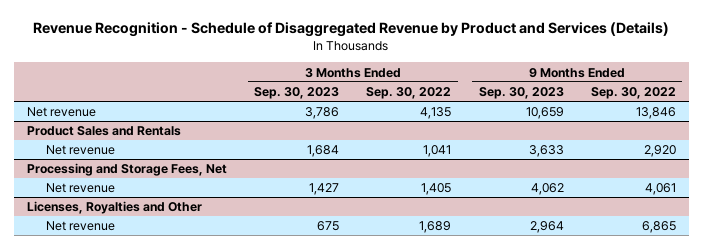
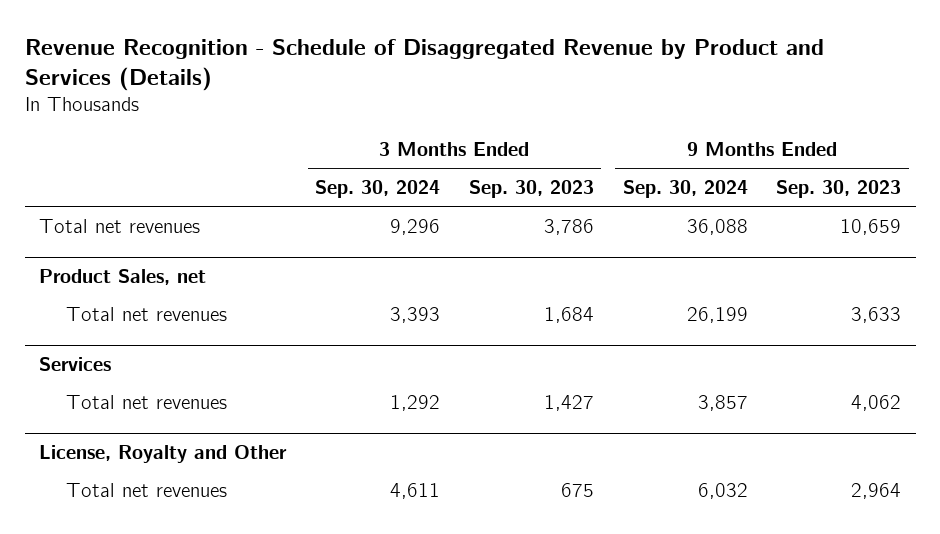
- | 3 Months Ended Sep. 30, 2023 | 3 Months Ended Sep. 30, 2022 | 9 Months Ended Sep. 30, 2023 | 9 Months Ended Sep. 30, 2022
+ | 3 Months Ended Sep. 30, 2024 | 3 Months Ended Sep. 30, 2023 | 9 Months Ended Sep. 30, 2024 | 9 Months Ended Sep. 30, 2023
- Net revenue | 3,786 | 4,135 | 10,659 | 13,846
- Product Sales and Rentals
- Net revenue | 1,684 | 1,041 | 3,633 | 2,920
- Processing and Storage Fees, Net
- Net revenue | 1,427 | 1,405 | 4,062 | 4,061
- Licenses, Royalties and Other
- Net revenue | 675 | 1,689 | 2,964 | 6,865
+ Total net revenues | 9,296 | 3,786 | 36,088 | 10,659
+ Product Sales, net
+ Total net revenues | 3,393 | 1,684 | 26,199 | 3,633
+ Services
+ Total net revenues | 1,292 | 1,427 | 3,857 | 4,062
+ License, Royalty and Other
+ Total net revenues | 4,611 | 675 | 6,032 | 2,964

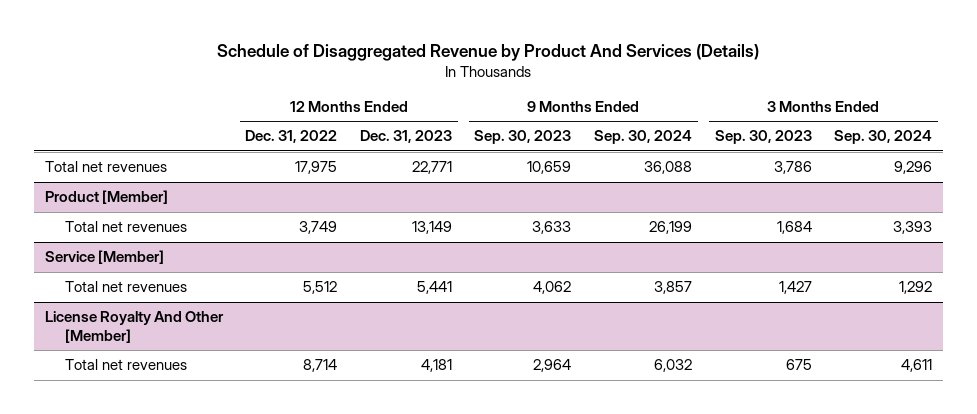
- Revenue Recognition - Schedule of Disaggregated Revenue by Product and Services (Details)
+ Schedule of Disaggregated Revenue by Product And Services (Details)
- | 3 Months Ended Sep. 30, 2024 | 3 Months Ended Sep. 30, 2023 | 9 Months Ended Sep. 30, 2024 | 9 Months Ended Sep. 30, 2023
+ | 12 Months Ended Dec. 31, 2022 | 12 Months Ended Dec. 31, 2023 | 9 Months Ended Sep. 30, 2023 | 9 Months Ended Sep. 30, 2024 | 3 Months Ended Sep. 30, 2023 | 3 Months Ended Sep. 30, 2024
- Product Sales, net
+ Product [Member]
- Services
+ Service [Member]
- License, Royalty and Other
+ License Royalty And Other [Member]

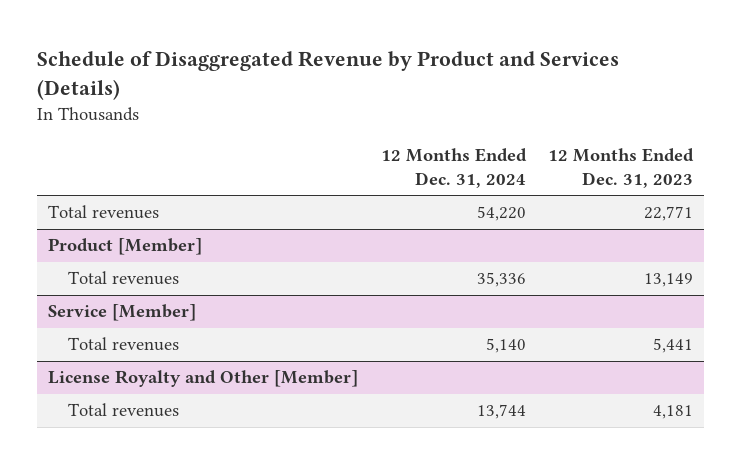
- Schedule of Disaggregated Revenue by Product And Services (Details)
+ Schedule of Disaggregated Revenue by Product and Services (Details)
- | 12 Months Ended Dec. 31, 2022 | 12 Months Ended Dec. 31, 2023 | 9 Months Ended Sep. 30, 2023 | 9 Months Ended Sep. 30, 2024 | 3 Months Ended Sep. 30, 2023 | 3 Months Ended Sep. 30, 2024
+ | 12 Months Ended Dec. 31, 2024 | 12 Months Ended Dec. 31, 2023
- Total net revenues | 17,975 | 22,771 | 10,659 | 36,088 | 3,786 | 9,296
+ Total revenues | 54,220 | 22,771
@ Product [Member]
- Total net revenues | 3,749 | 13,149 | 3,633 | 26,199 | 1,684 | 3,393
+ Total revenues | 35,336 | 13,149
@ Service [Member]
- Total net revenues | 5,512 | 5,441 | 4,062 | 3,857 | 1,427 | 1,292
- License Royalty And Other [Member]
- Total net revenues | 8,714 | 4,181 | 2,964 | 6,032 | 675 | 4,611
@ Service [Member]
+ Total revenues | 5,140 | 5,441
+ License Royalty and Other [Member]
+ Total revenues | 13,744 | 4,181

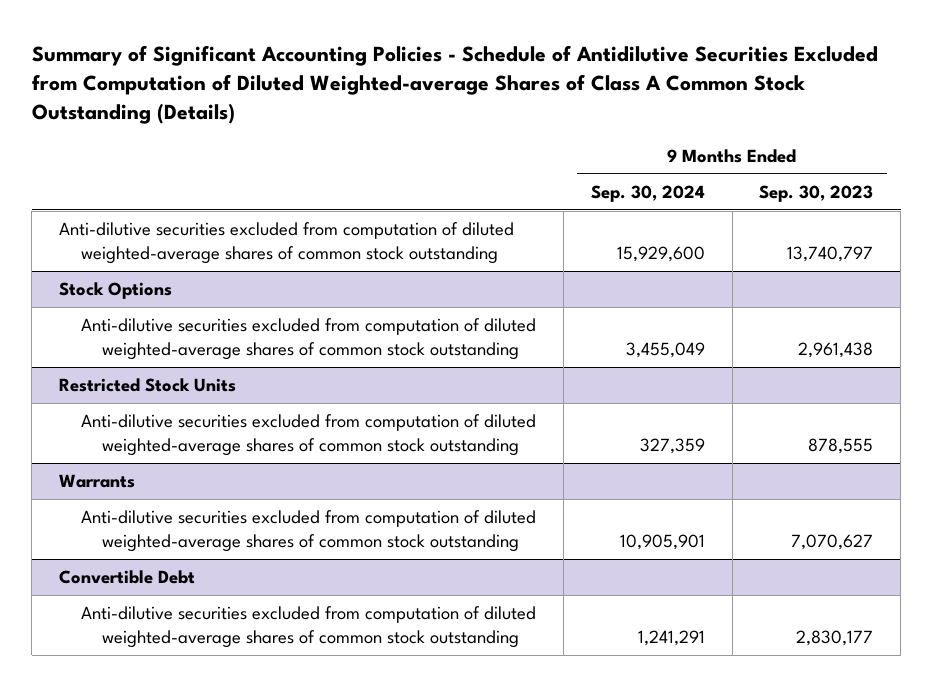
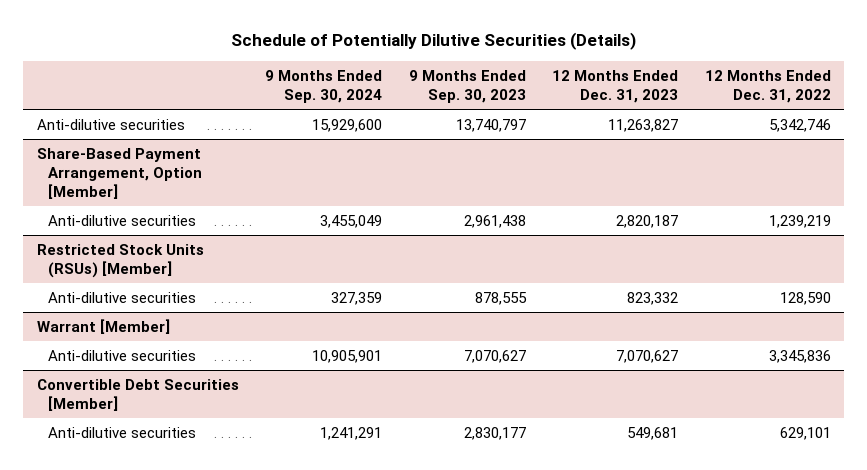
- Summary of Significant Accounting Policies - Schedule of Antidilutive Securities Excluded from Computation of Diluted Weighted-average Shares of Class A Common Stock Outstanding (Details)
+ Schedule of Potentially Dilutive Securities (Details)
- | 9 Months Ended Sep. 30, 2024 | 9 Months Ended Sep. 30, 2023
+ | 9 Months Ended Sep. 30, 2024 | 9 Months Ended Sep. 30, 2023 | 12 Months Ended Dec. 31, 2023 | 12 Months Ended Dec. 31, 2022
- Anti-dilutive securities excluded from computation of diluted weighted-average shares of common stock outstanding | 15,929,600 | 13,740,797
- Stock Options
- Anti-dilutive securities excluded from computation of diluted weighted-average shares of common stock outstanding | 3,455,049 | 2,961,438
- Restricted Stock Units
- Anti-dilutive securities excluded from computation of diluted weighted-average shares of common stock outstanding | 327,359 | 878,555
- Warrants
- Anti-dilutive securities excluded from computation of diluted weighted-average shares of common stock outstanding | 10,905,901 | 7,070,627
- Convertible Debt
- Anti-dilutive securities excluded from computation of diluted weighted-average shares of common stock outstanding | 1,241,291 | 2,830,177
+ Anti-dilutive securities | 15,929,600 | 13,740,797 | 11,263,827 | 5,342,746
+ Share-Based Payment Arrangement, Option [Member]
+ Anti-dilutive securities | 3,455,049 | 2,961,438 | 2,820,187 | 1,239,219
+ Restricted Stock Units (RSUs) [Member]
+ Anti-dilutive securities | 327,359 | 878,555 | 823,332 | 128,590
+ Warrant [Member]
+ Anti-dilutive securities | 10,905,901 | 7,070,627 | 7,070,627 | 3,345,836
+ Convertible Debt Securities [Member]
+ Anti-dilutive securities | 1,241,291 | 2,830,177 | 549,681 | 629,101

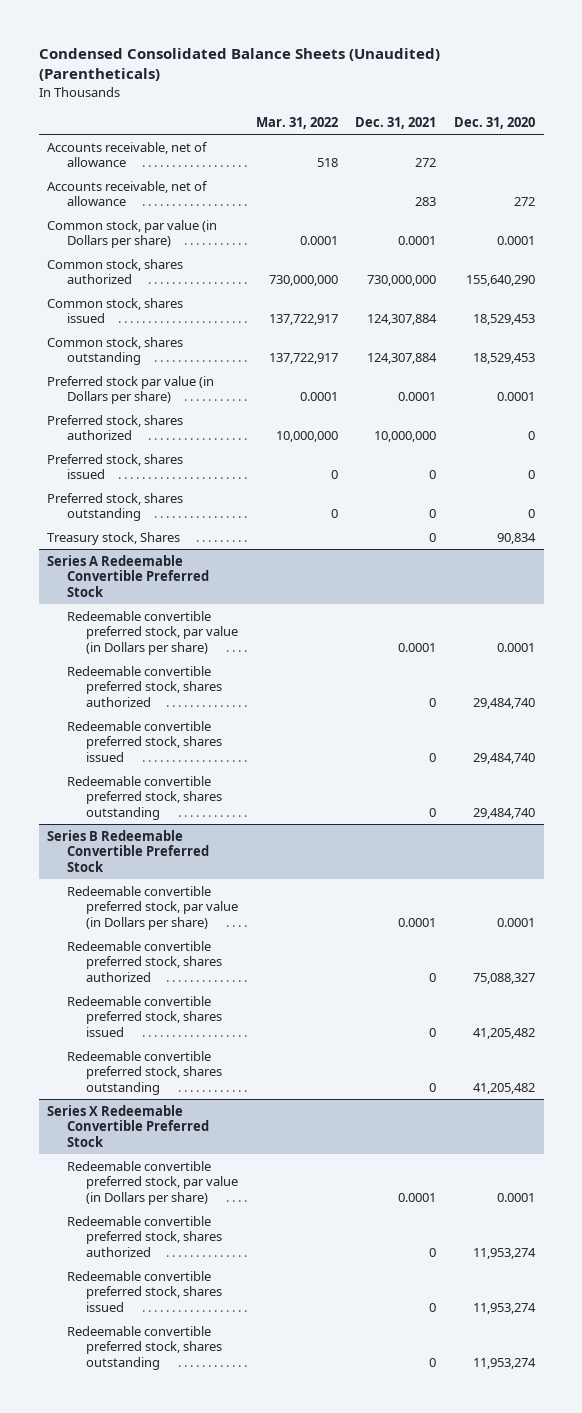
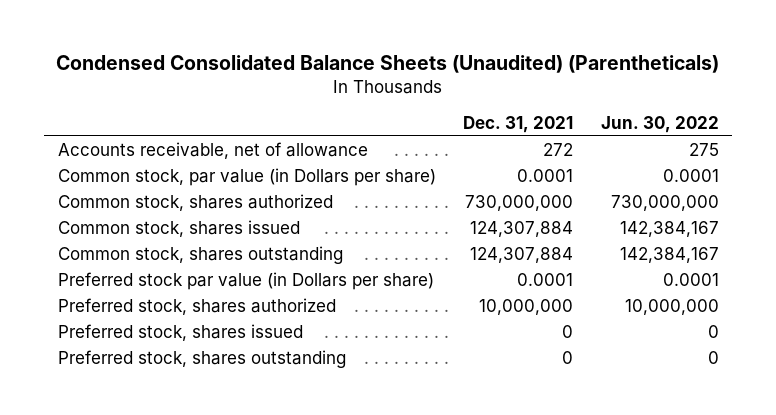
- | Mar. 31, 2022 | Dec. 31, 2021 | Dec. 31, 2020
+ | Dec. 31, 2021 | Jun. 30, 2022
- Accounts receivable, net of allowance | | 283 | 272
- Treasury stock, Shares | | 0 | 90,834
- Series A Redeemable Convertible Preferred Stock
- Redeemable convertible preferred stock, par value (in Dollars per share) | | 0.0001 | 0.0001
- Redeemable convertible preferred stock, shares authorized | | 0 | 29,484,740
- Redeemable convertible preferred stock, shares issued | | 0 | 29,484,740
- Redeemable convertible preferred stock, shares outstanding | | 0 | 29,484,740
- Series B Redeemable Convertible Preferred Stock
- Redeemable convertible preferred stock, par value (in Dollars per share) | | 0.0001 | 0.0001
- Redeemable convertible preferred stock, shares authorized | | 0 | 75,088,327
- Redeemable convertible preferred stock, shares issued | | 0 | 41,205,482
- Redeemable convertible preferred stock, shares outstanding | | 0 | 41,205,482
- Series X Redeemable Convertible Preferred Stock
- Redeemable convertible preferred stock, par value (in Dollars per share) | | 0.0001 | 0.0001
- Redeemable convertible preferred stock, shares authorized | | 0 | 11,953,274
- Redeemable convertible preferred stock, shares issued | | 0 | 11,953,274
- Redeemable convertible preferred stock, shares outstanding | | 0 | 11,953,274

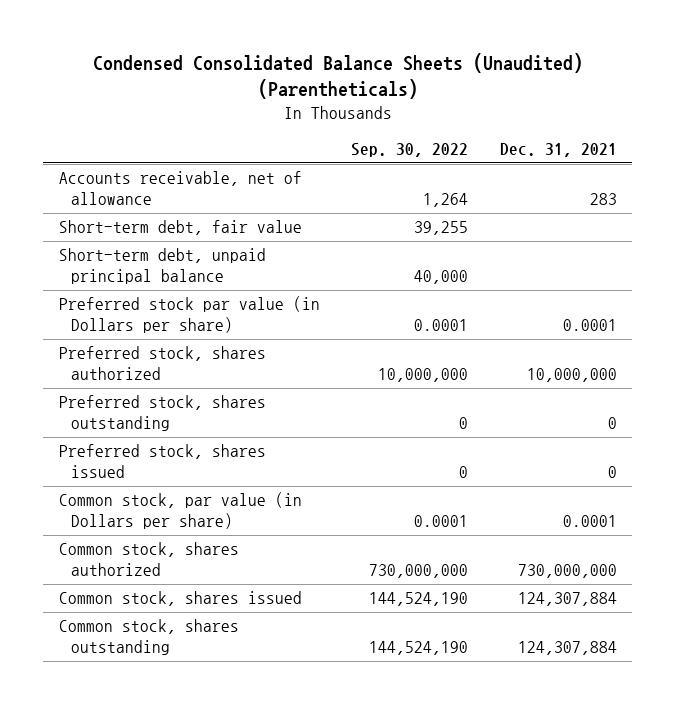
- | Dec. 31, 2021 | Jun. 30, 2022
+ | Sep. 30, 2022 | Dec. 31, 2021
- Accounts receivable, net of allowance | 272 | 275
+ Accounts receivable, net of allowance | 1,264 | 283
+ Short-term debt, fair value | 39,255 |
+ Short-term debt, unpaid principal balance | 40,000 |
moved up: Preferred stock par value (in Dollars per share) | 0.0001 | 0.0001
moved up: Preferred stock, shares authorized | 10,000,000 | 10,000,000
moved up: Preferred stock, shares outstanding | 0 | 0
moved up: Preferred stock, shares issued | 0 | 0

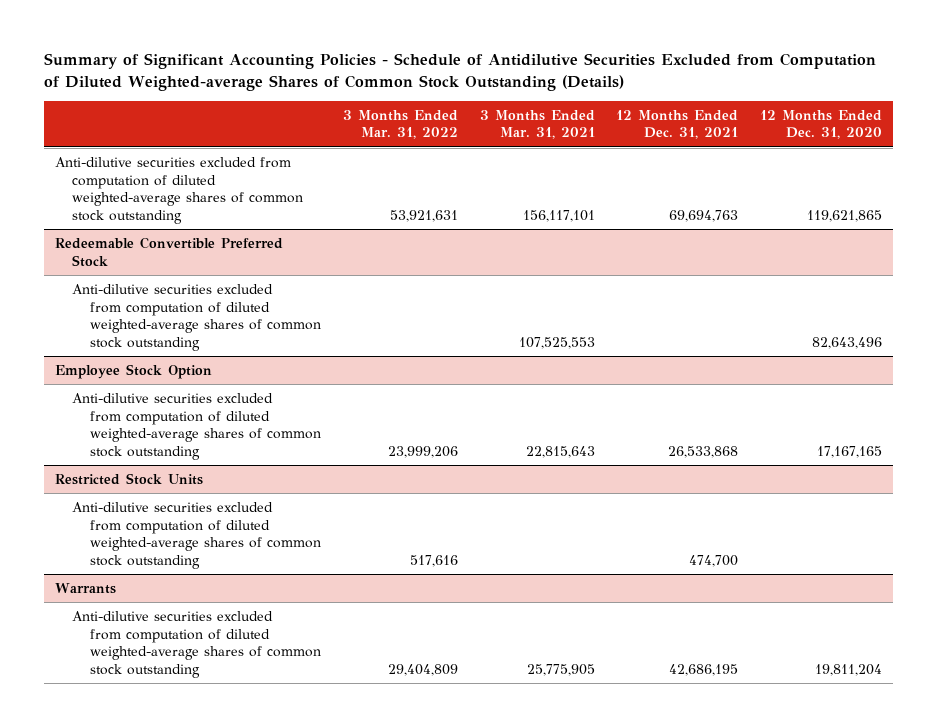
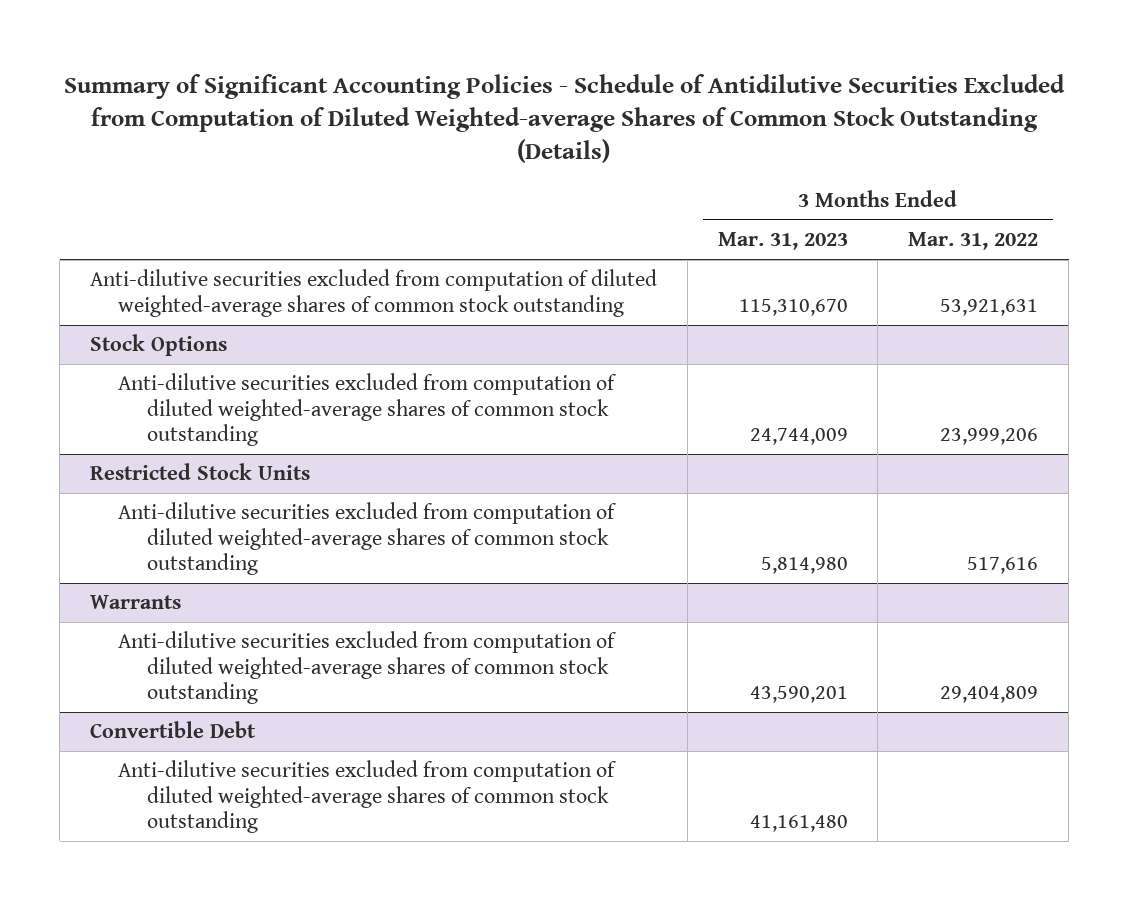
- | 3 Months Ended Mar. 31, 2022 | 3 Months Ended Mar. 31, 2021 | 12 Months Ended Dec. 31, 2021 | 12 Months Ended Dec. 31, 2020
+ | 3 Months Ended Mar. 31, 2023 | 3 Months Ended Mar. 31, 2022
- Redeemable Convertible Preferred Stock
- Anti-dilutive securities excluded from computation of diluted weighted-average shares of common stock outstanding | | 107,525,553 | | 82,643,496
- Employee Stock Option
+ Stock Options
+ Convertible Debt
+ Anti-dilutive securities excluded from computation of diluted weighted-average shares of common stock outstanding | 41,161,480 |

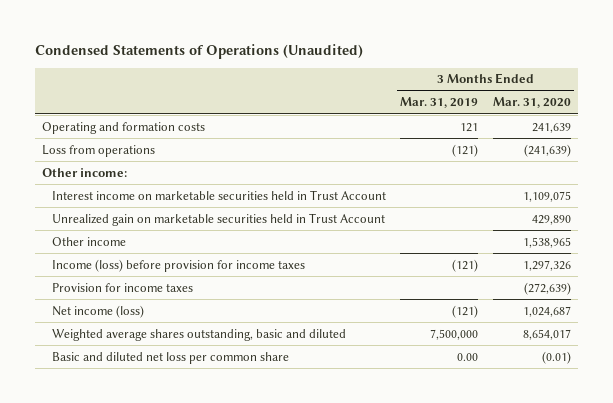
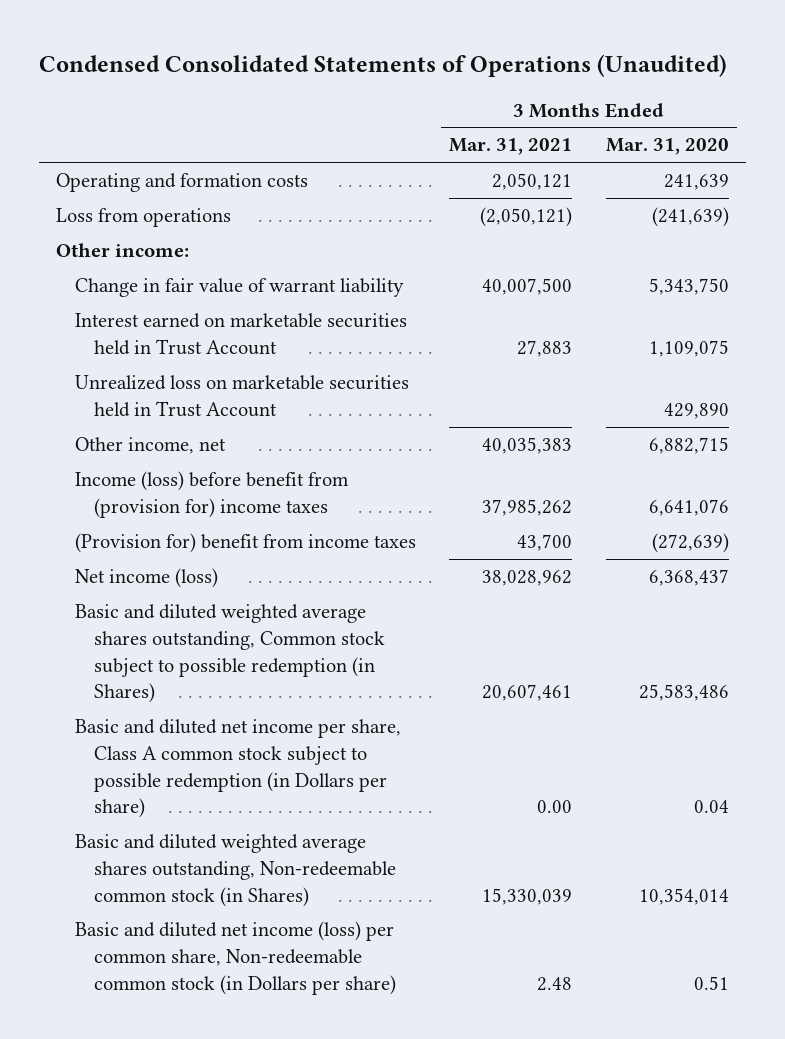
- Condensed Statements of Operations (Unaudited)
+ Condensed Consolidated Statements of Operations (Unaudited)
- | 3 Months Ended Mar. 31, 2019 | 3 Months Ended Mar. 31, 2020
+ | 3 Months Ended Mar. 31, 2021 | 3 Months Ended Mar. 31, 2020
- Interest income on marketable securities held in Trust Account | | 1,109,075
- Unrealized gain on marketable securities held in Trust Account | | 429,890
- Other income | | 1,538,965
- Income (loss) before provision for income taxes | (121) | 1,297,326
- Provision for income taxes | | (272,639)
- Net income (loss) | (121) | 1,024,687
- Weighted average shares outstanding, basic and diluted | 7,500,000 | 8,654,017
- Basic and diluted net loss per common share | 0.00 | (0.01)
+ Change in fair value of warrant liability | 40,007,500 | 5,343,750
+ Interest earned on marketable securities held in Trust Account | 27,883 | 1,109,075
+ Unrealized loss on marketable securities held in Trust Account | | 429,890
+ Other income, net | 40,035,383 | 6,882,715
+ Income (loss) before benefit from (provision for) income taxes | 37,985,262 | 6,641,076
+ (Provision for) benefit from income taxes | 43,700 | (272,639)
+ Net income (loss) | 38,028,962 | 6,368,437
+ Basic and diluted weighted average shares outstanding, Common stock subject to possible redemption (in Shares) | 20,607,461 | 25,583,486
+ Basic and diluted net income per share, Class A common stock subject to possible redemption (in Dollars per share) | 0.00 | 0.04
+ Basic and diluted weighted average shares outstanding, Non-redeemable common stock (in Shares) | 15,330,039 | 10,354,014
+ Basic and diluted net income (loss) per common share, Non-redeemable common stock (in Dollars per share) | 2.48 | 0.51

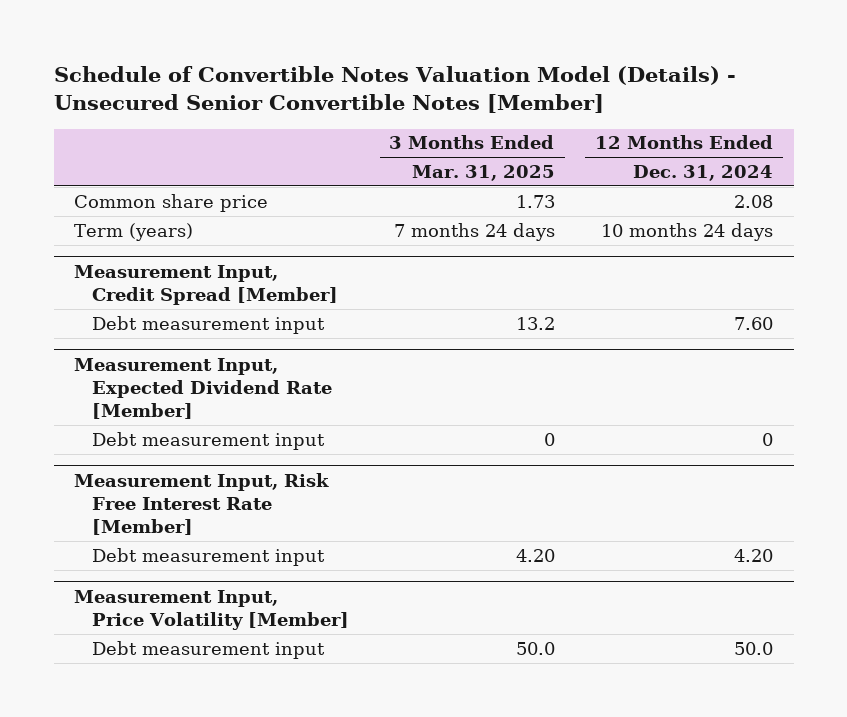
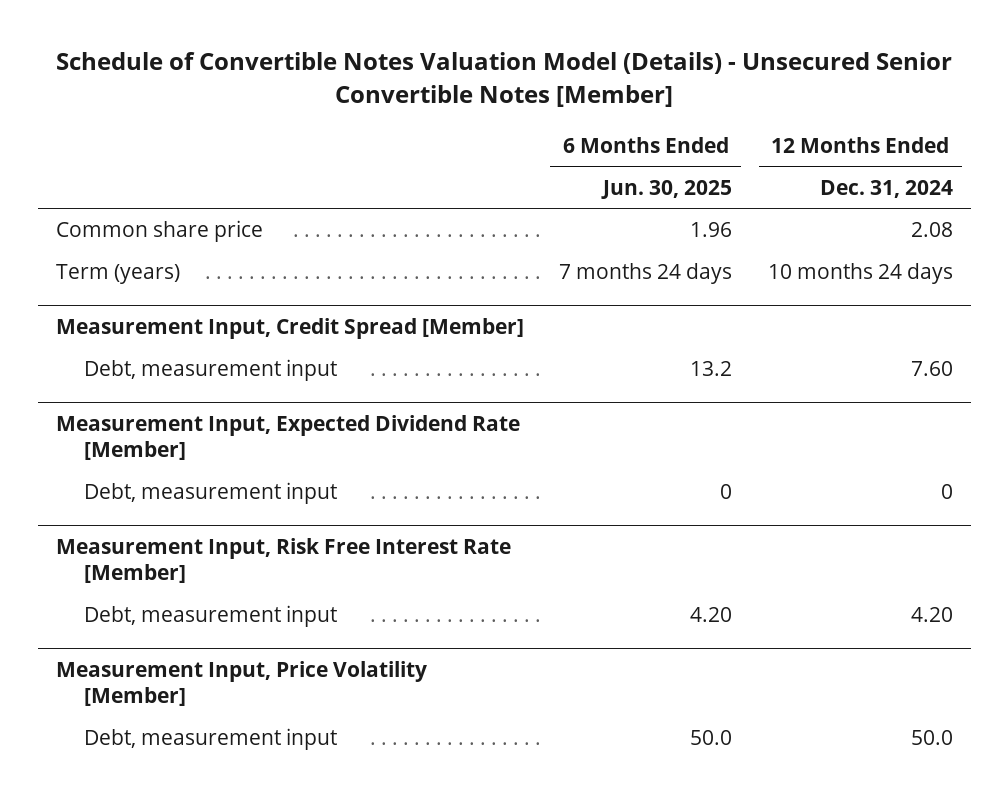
- | 3 Months Ended Mar. 31, 2025 | 12 Months Ended Dec. 31, 2024
+ | 6 Months Ended Jun. 30, 2025 | 12 Months Ended Dec. 31, 2024
@ Measurement Input, Credit Spread [Member]
- Debt measurement input | 13.2 | 7.60
+ Debt, measurement input | 13.2 | 7.60
@ Measurement Input, Expected Dividend Rate [Member]
- Debt measurement input | 0 | 0
+ Debt, measurement input | 0 | 0
@ Measurement Input, Risk Free Interest Rate [Member]
- Debt measurement input | 4.20 | 4.20
+ Debt, measurement input | 4.20 | 4.20
@ Measurement Input, Price Volatility [Member]
- Debt measurement input | 50.0 | 50.0
+ Debt, measurement input | 50.0 | 50.0

